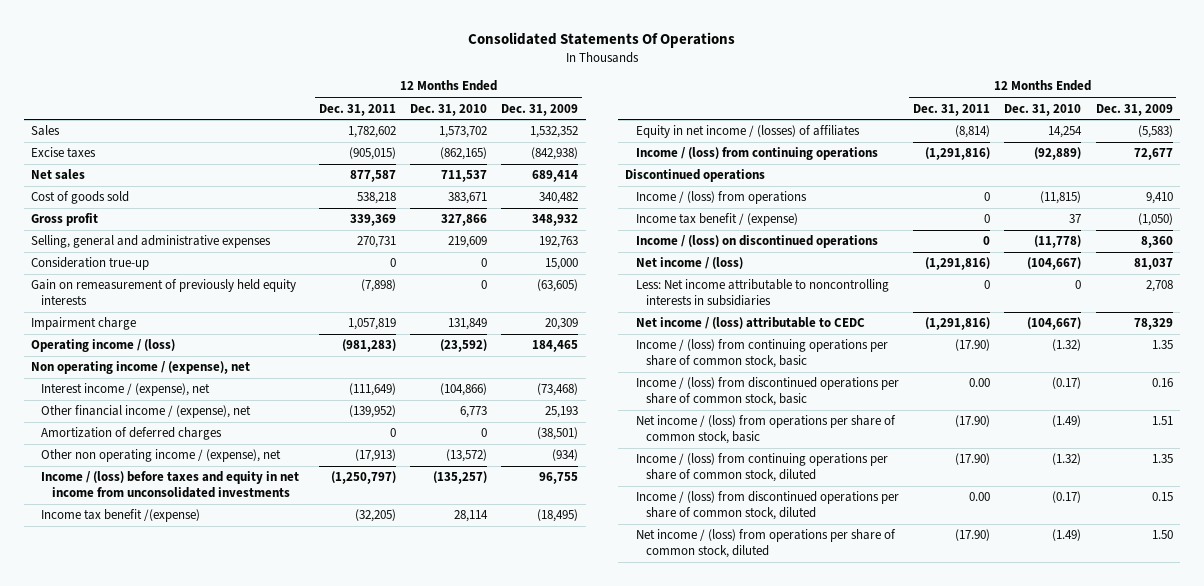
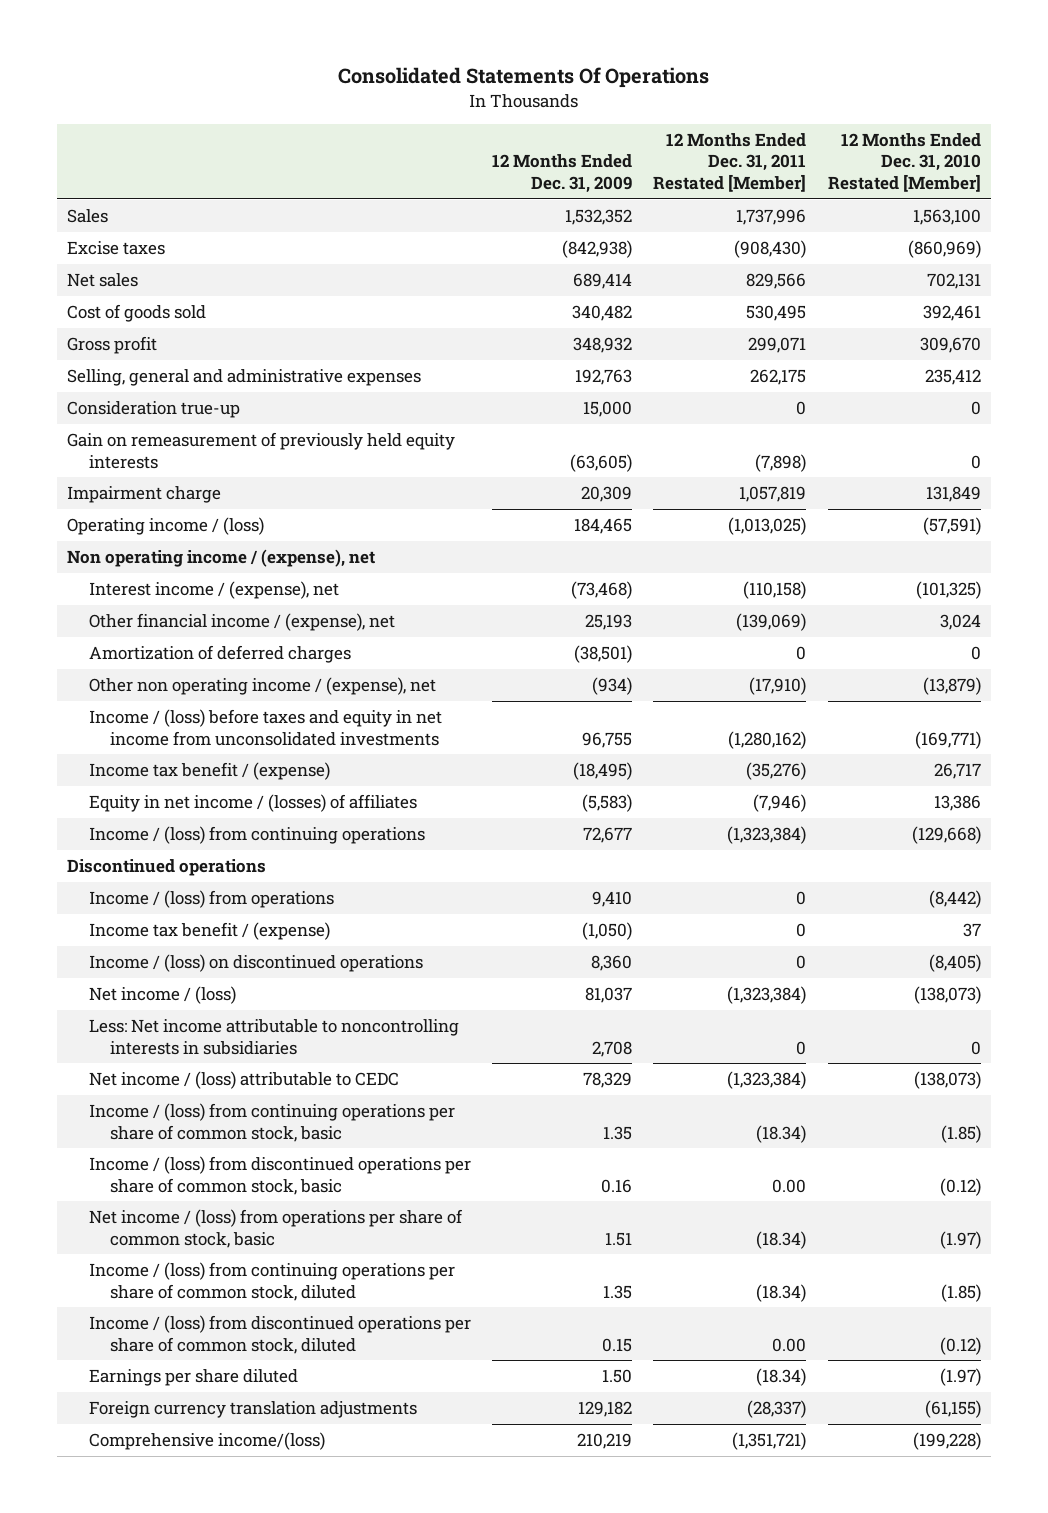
- | 12 Months Ended Dec. 31, 2011 | 12 Months Ended Dec. 31, 2010 | 12 Months Ended Dec. 31, 2009
+ | 12 Months Ended Dec. 31, 2009 | 12 Months Ended Dec. 31, 2011 Restated [Member] | 12 Months Ended Dec. 31, 2010 Restated [Member]
- Income tax benefit /(expense) | (32,205) | 28,114 | (18,495)
+ Income tax benefit / (expense) | (18,495) | (35,276) | 26,717
- Net income / (loss) from operations per share of common stock, diluted | (17.90) | (1.49) | 1.50
+ Earnings per share diluted | 1.50 | (18.34) | (1.97)
+ Foreign currency translation adjustments | 129,182 | (28,337) | (61,155)
+ Comprehensive income/(loss) | 210,219 | (1,351,721) | (199,228)

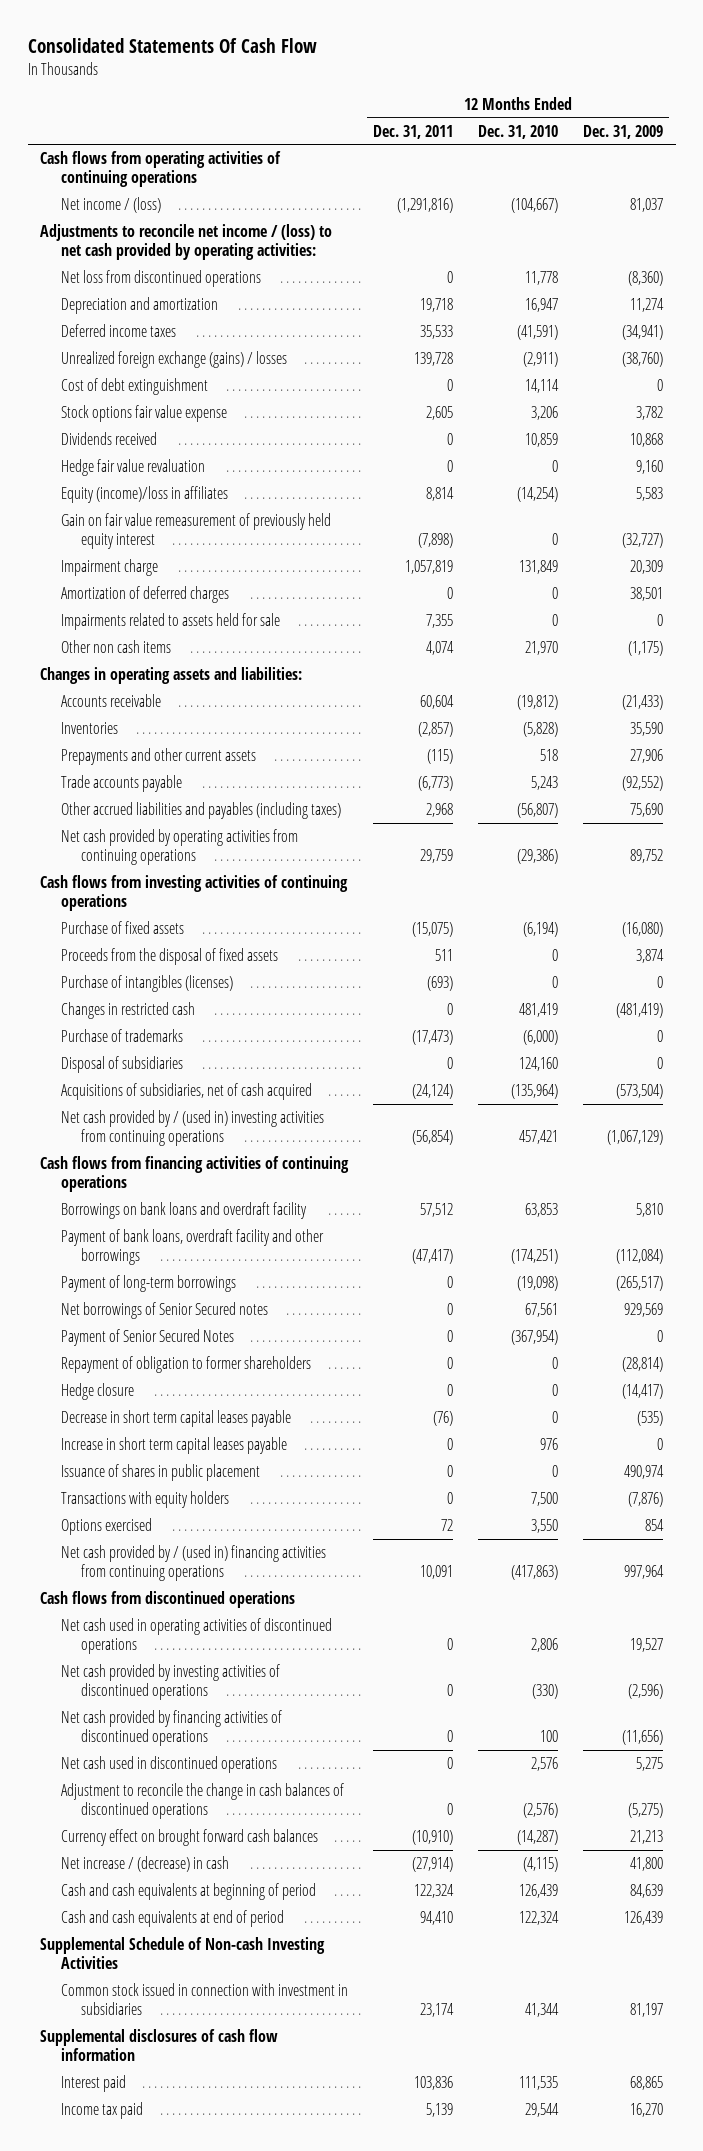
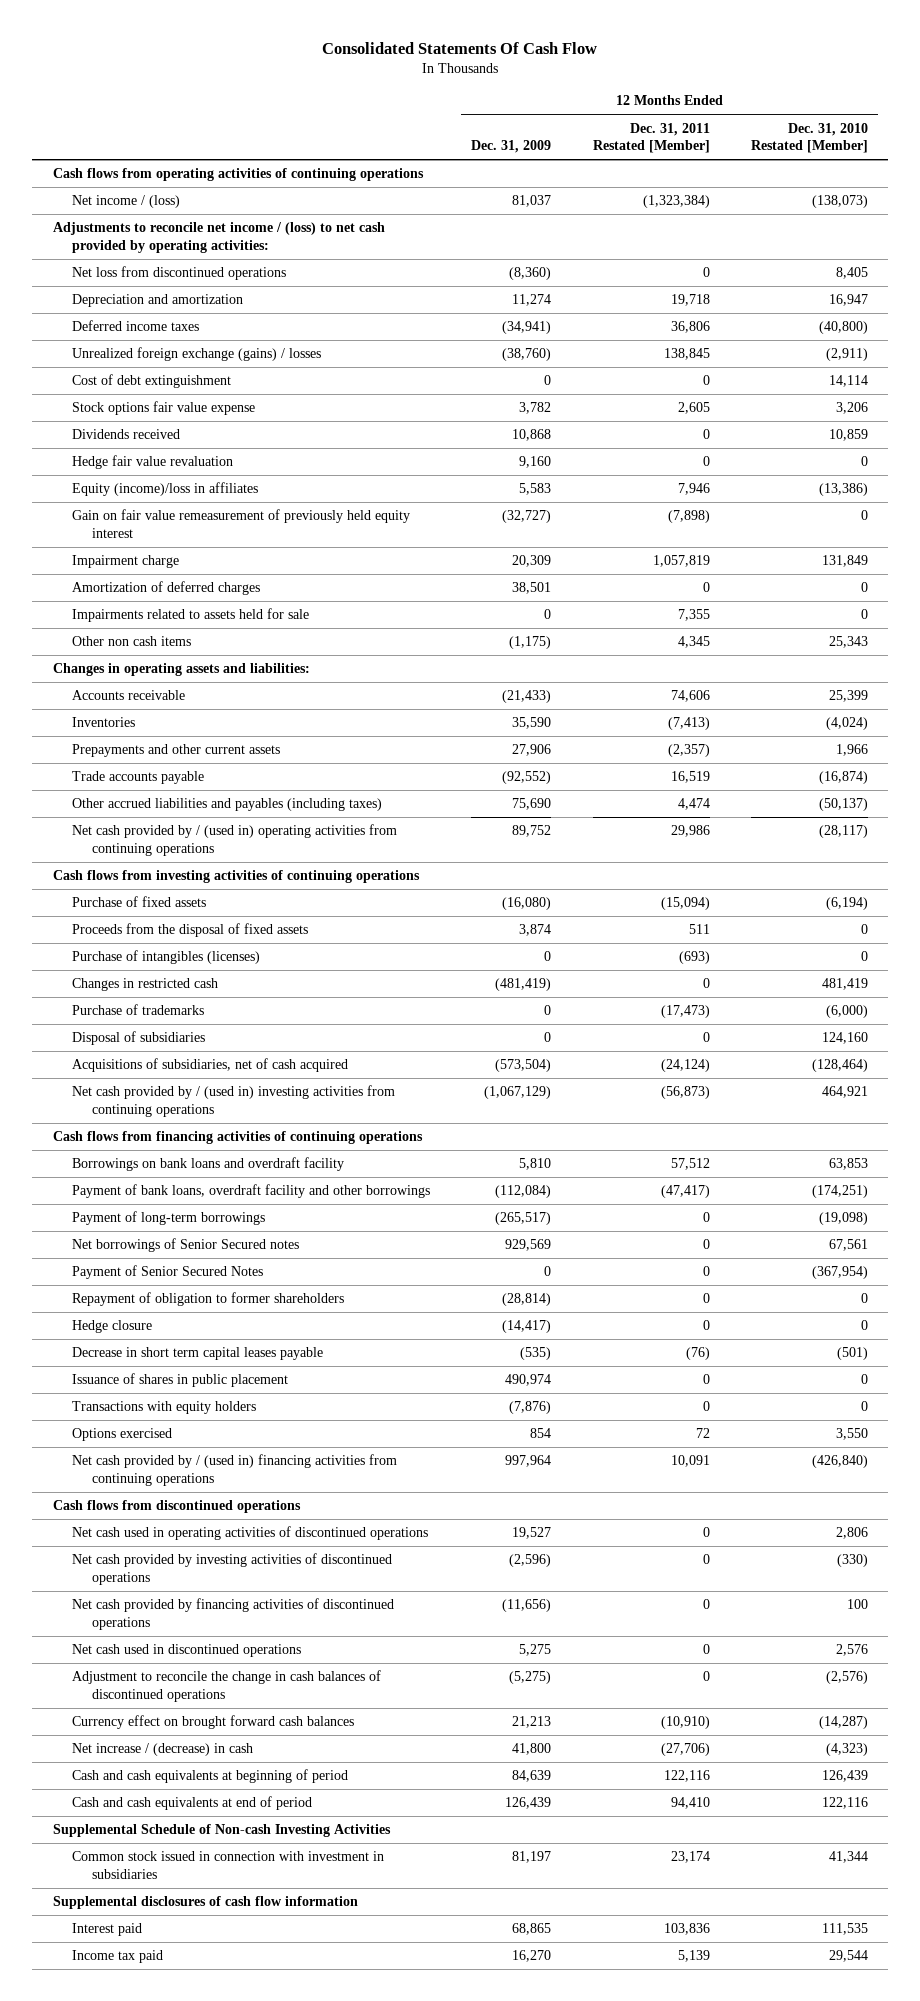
- | 12 Months Ended Dec. 31, 2011 | 12 Months Ended Dec. 31, 2010 | 12 Months Ended Dec. 31, 2009
+ | 12 Months Ended Dec. 31, 2009 | 12 Months Ended Dec. 31, 2011 Restated [Member] | 12 Months Ended Dec. 31, 2010 Restated [Member]
- Net cash provided by operating activities from continuing operations | 29,759 | (29,386) | 89,752
+ Net cash provided by / (used in) operating activities from continuing operations | 89,752 | 29,986 | (28,117)
- Increase in short term capital leases payable | 0 | 976 | 0

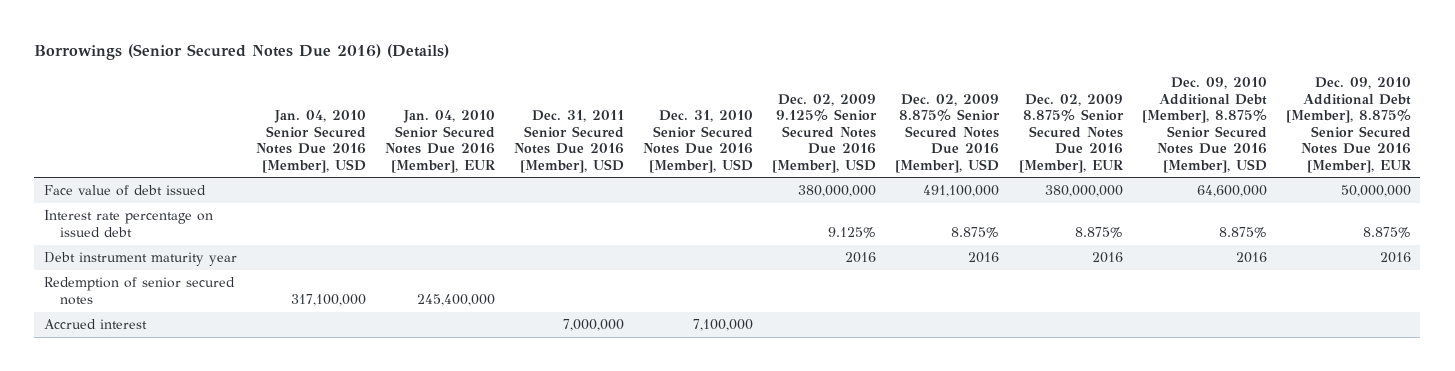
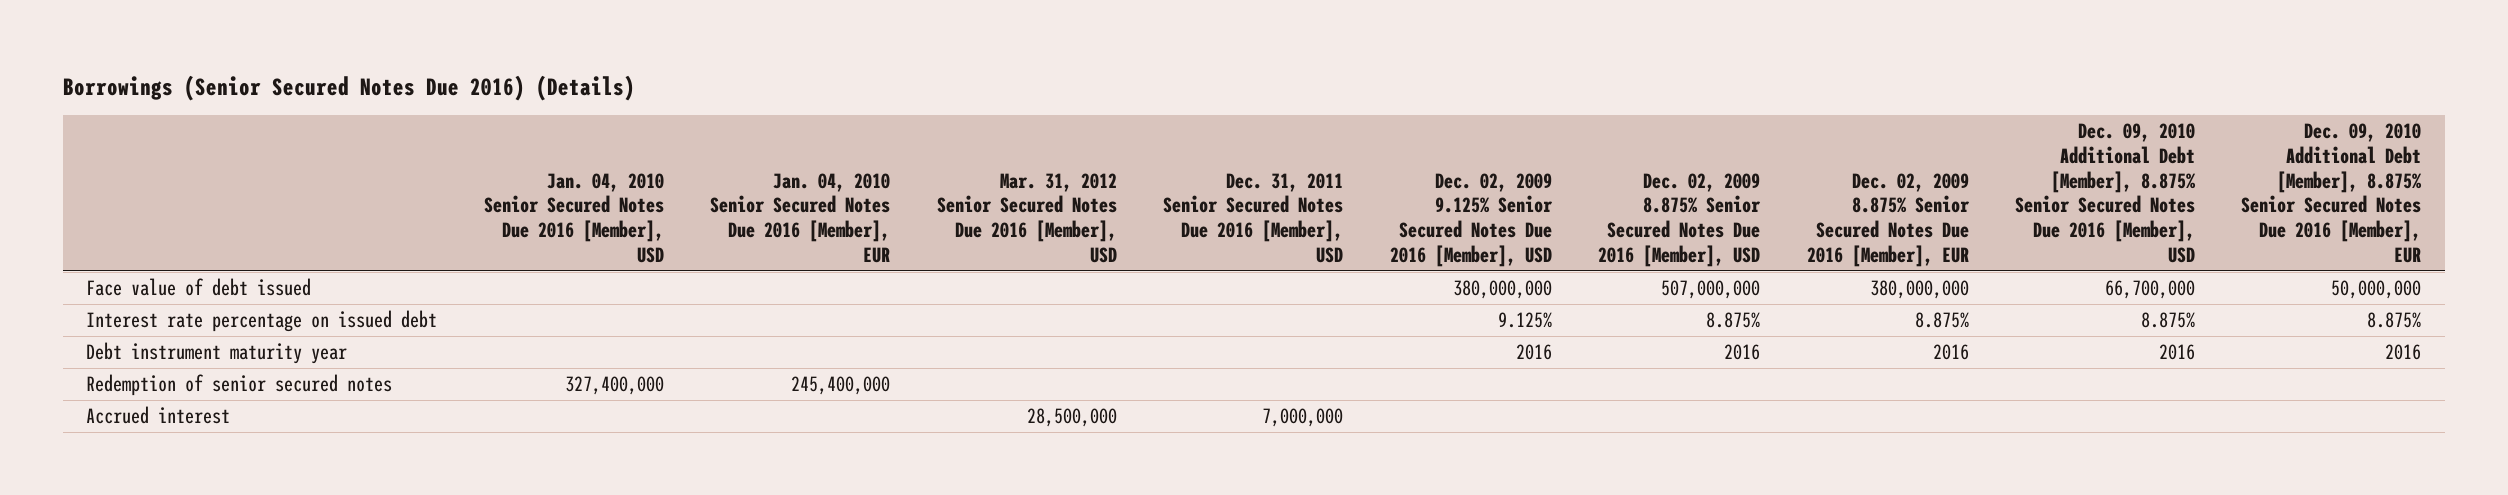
- | Jan. 04, 2010 Senior Secured Notes Due 2016 [Member], USD | Jan. 04, 2010 Senior Secured Notes Due 2016 [Member], EUR | Dec. 31, 2011 Senior Secured Notes Due 2016 [Member], USD | Dec. 31, 2010 Senior Secured Notes Due 2016 [Member], USD | Dec. 02, 2009 9.125% Senior Secured Notes Due 2016 [Member], USD | Dec. 02, 2009 8.875% Senior Secured Notes Due 2016 [Member], USD | Dec. 02, 2009 8.875% Senior Secured Notes Due 2016 [Member], EUR | Dec. 09, 2010 Additional Debt [Member], 8.875% Senior Secured Notes Due 2016 [Member], USD | Dec. 09, 2010 Additional Debt [Member], 8.875% Senior Secured Notes Due 2016 [Member], EUR
+ | Jan. 04, 2010 Senior Secured Notes Due 2016 [Member], USD | Jan. 04, 2010 Senior Secured Notes Due 2016 [Member], EUR | Mar. 31, 2012 Senior Secured Notes Due 2016 [Member], USD | Dec. 31, 2011 Senior Secured Notes Due 2016 [Member], USD | Dec. 02, 2009 9.125% Senior Secured Notes Due 2016 [Member], USD | Dec. 02, 2009 8.875% Senior Secured Notes Due 2016 [Member], USD | Dec. 02, 2009 8.875% Senior Secured Notes Due 2016 [Member], EUR | Dec. 09, 2010 Additional Debt [Member], 8.875% Senior Secured Notes Due 2016 [Member], USD | Dec. 09, 2010 Additional Debt [Member], 8.875% Senior Secured Notes Due 2016 [Member], EUR
- Face value of debt issued | | | | | 380,000,000 | 491,100,000 | 380,000,000 | 64,600,000 | 50,000,000
+ Face value of debt issued | | | | | 380,000,000 | 507,000,000 | 380,000,000 | 66,700,000 | 50,000,000
- Redemption of senior secured notes | 317,100,000 | 245,400,000 | | | | | | |
+ Redemption of senior secured notes | 327,400,000 | 245,400,000 | | | | | | |

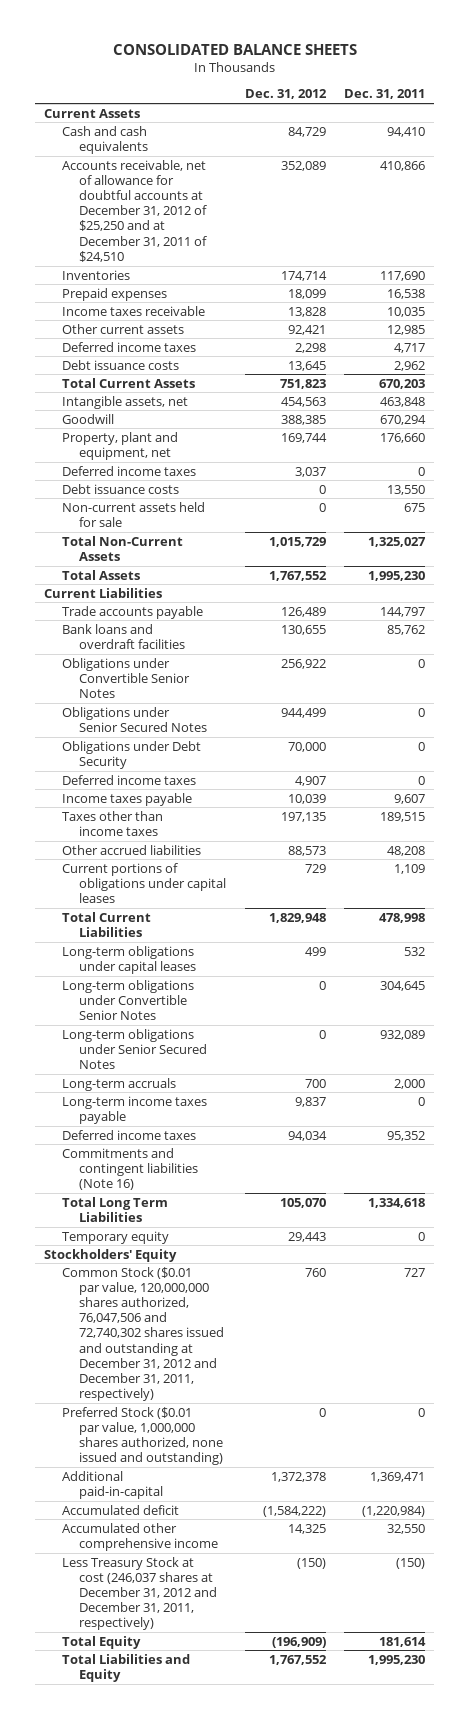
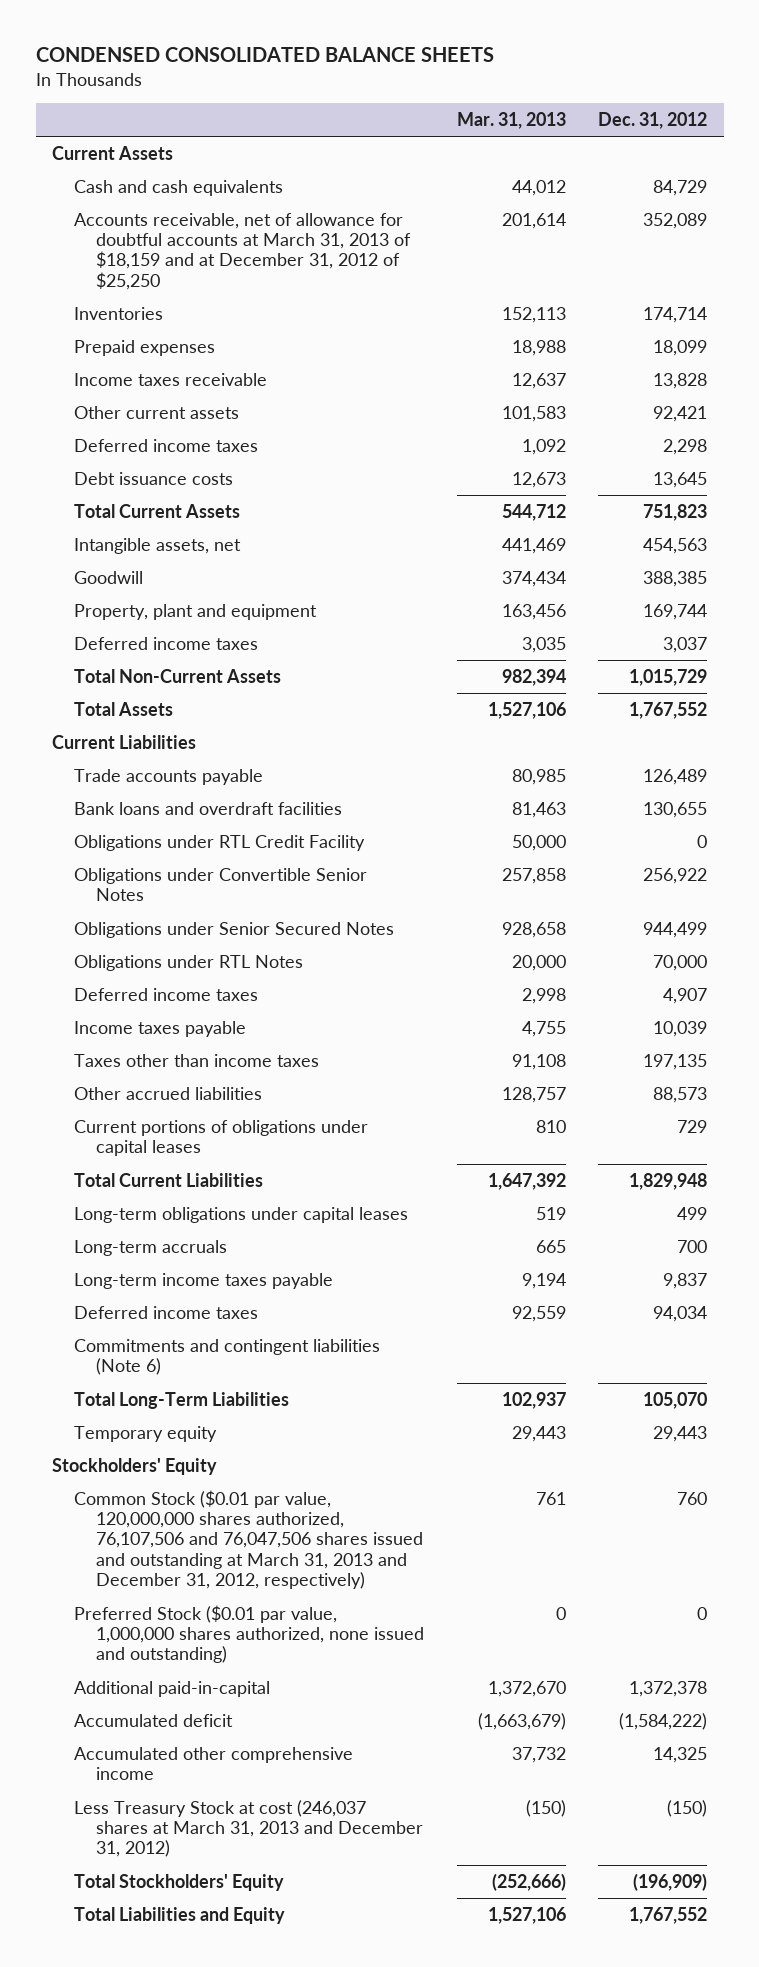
- CONSOLIDATED BALANCE SHEETS
+ CONDENSED CONSOLIDATED BALANCE SHEETS
- | Dec. 31, 2012 | Dec. 31, 2011
+ | Mar. 31, 2013 | Dec. 31, 2012
- Accounts receivable, net of allowance for doubtful accounts at December 31, 2012 of $25,250 and at December 31, 2011 of $24,510 | 352,089 | 410,866
+ Accounts receivable, net of allowance for doubtful accounts at March 31, 2013 of $18,159 and at December 31, 2012 of $25,250 | 201,614 | 352,089
- Property, plant and equipment, net | 169,744 | 176,660
+ Property, plant and equipment | 163,456 | 169,744
- Debt issuance costs | 0 | 13,550
- Non-current assets held for sale | 0 | 675
+ Obligations under RTL Credit Facility | 50,000 | 0
- Obligations under Debt Security | 70,000 | 0
+ Obligations under RTL Notes | 20,000 | 70,000
- Long-term obligations under Convertible Senior Notes | 0 | 304,645
- Long-term obligations under Senior Secured Notes | 0 | 932,089
- Commitments and contingent liabilities (Note 16)
- Total Long Term Liabilities | 105,070 | 1,334,618
+ Commitments and contingent liabilities (Note 6)
+ Total Long-Term Liabilities | 102,937 | 105,070
- Common Stock ($0.01 par value, 120,000,000 shares authorized, 76,047,506 and 72,740,302 shares issued and outstanding at December 31, 2012 and December 31, 2011, respectively) | 760 | 727
+ Common Stock ($0.01 par value, 120,000,000 shares authorized, 76,107,506 and 76,047,506 shares issued and outstanding at March 31, 2013 and December 31, 2012, respectively) | 761 | 760
- Less Treasury Stock at cost (246,037 shares at December 31, 2012 and December 31, 2011, respectively) | (150) | (150)
- Total Equity | (196,909) | 181,614
+ Less Treasury Stock at cost (246,037 shares at March 31, 2013 and December 31, 2012) | (150) | (150)
+ Total Stockholders' Equity | (252,666) | (196,909)

